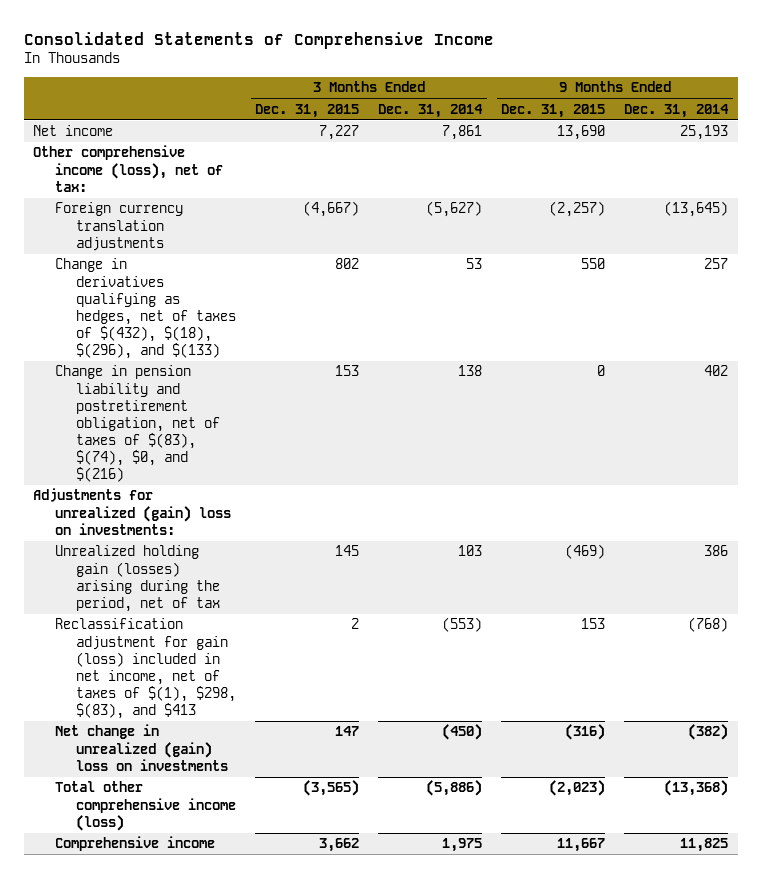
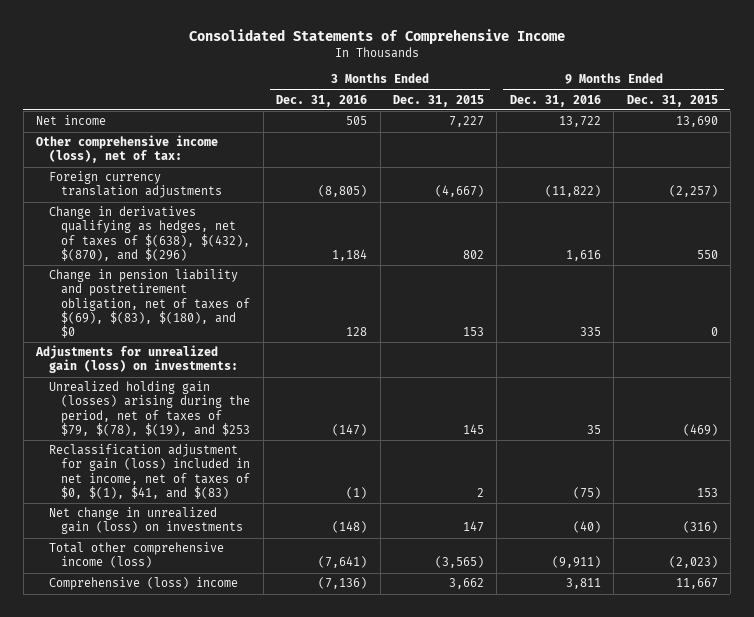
- | 3 Months Ended Dec. 31, 2015 | 3 Months Ended Dec. 31, 2014 | 9 Months Ended Dec. 31, 2015 | 9 Months Ended Dec. 31, 2014
+ | 3 Months Ended Dec. 31, 2016 | 3 Months Ended Dec. 31, 2015 | 9 Months Ended Dec. 31, 2016 | 9 Months Ended Dec. 31, 2015
- Change in derivatives qualifying as hedges, net of taxes of $(432), $(18), $(296), and $(133) | 802 | 53 | 550 | 257
- Change in pension liability and postretirement obligation, net of taxes of $(83), $(74), $0, and $(216) | 153 | 138 | 0 | 402
- Adjustments for unrealized (gain) loss on investments:
- Unrealized holding gain (losses) arising during the period, net of tax | 145 | 103 | (469) | 386
- Reclassification adjustment for gain (loss) included in net income, net of taxes of $(1), $298, $(83), and $413 | 2 | (553) | 153 | (768)
- Net change in unrealized (gain) loss on investments | 147 | (450) | (316) | (382)
+ Change in derivatives qualifying as hedges, net of taxes of $(638), $(432), $(870), and $(296) | 1,184 | 802 | 1,616 | 550
+ Change in pension liability and postretirement obligation, net of taxes of $(69), $(83), $(180), and $0 | 128 | 153 | 335 | 0
+ Adjustments for unrealized gain (loss) on investments:
+ Unrealized holding gain (losses) arising during the period, net of taxes of $79, $(78), $(19), and $253 | (147) | 145 | 35 | (469)
+ Reclassification adjustment for gain (loss) included in net income, net of taxes of $0, $(1), $41, and $(83) | (1) | 2 | (75) | 153
+ Net change in unrealized gain (loss) on investments | (148) | 147 | (40) | (316)
- Comprehensive income | 3,662 | 1,975 | 11,667 | 11,825
+ Comprehensive (loss) income | (7,136) | 3,662 | 3,811 | 11,667

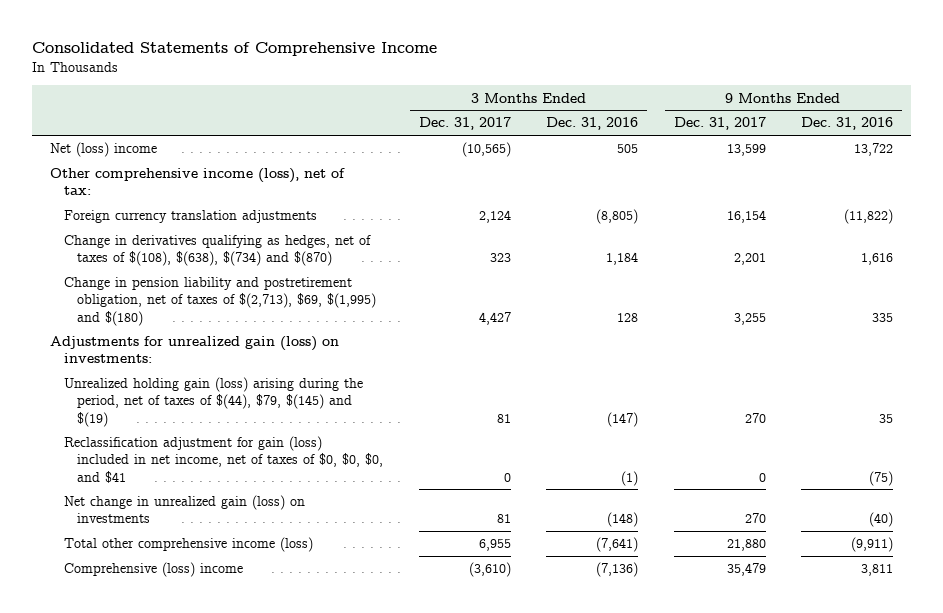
- | 3 Months Ended Dec. 31, 2016 | 3 Months Ended Dec. 31, 2015 | 9 Months Ended Dec. 31, 2016 | 9 Months Ended Dec. 31, 2015
+ | 3 Months Ended Dec. 31, 2017 | 3 Months Ended Dec. 31, 2016 | 9 Months Ended Dec. 31, 2017 | 9 Months Ended Dec. 31, 2016
- Net income | 505 | 7,227 | 13,722 | 13,690
+ Net (loss) income | (10,565) | 505 | 13,599 | 13,722
- Change in derivatives qualifying as hedges, net of taxes of $(638), $(432), $(870), and $(296) | 1,184 | 802 | 1,616 | 550
- Change in pension liability and postretirement obligation, net of taxes of $(69), $(83), $(180), and $0 | 128 | 153 | 335 | 0
+ Change in derivatives qualifying as hedges, net of taxes of $(108), $(638), $(734) and $(870) | 323 | 1,184 | 2,201 | 1,616
+ Change in pension liability and postretirement obligation, net of taxes of $(2,713), $69, $(1,995) and $(180) | 4,427 | 128 | 3,255 | 335
- Unrealized holding gain (losses) arising during the period, net of taxes of $79, $(78), $(19), and $253 | (147) | 145 | 35 | (469)
- Reclassification adjustment for gain (loss) included in net income, net of taxes of $0, $(1), $41, and $(83) | (1) | 2 | (75) | 153
+ Unrealized holding gain (loss) arising during the period, net of taxes of $(44), $79, $(145) and $(19) | 81 | (147) | 270 | 35
+ Reclassification adjustment for gain (loss) included in net income, net of taxes of $0, $0, $0, and $41 | 0 | (1) | 0 | (75)

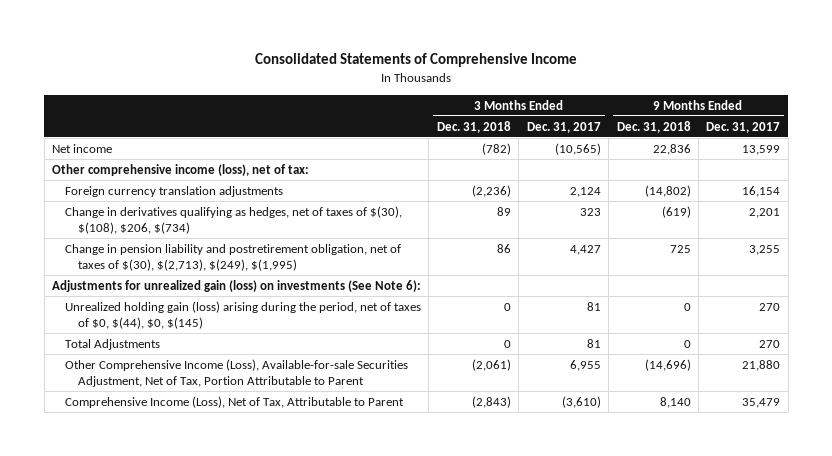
- | 3 Months Ended Dec. 31, 2017 | 3 Months Ended Dec. 31, 2016 | 9 Months Ended Dec. 31, 2017 | 9 Months Ended Dec. 31, 2016
+ | 3 Months Ended Dec. 31, 2018 | 3 Months Ended Dec. 31, 2017 | 9 Months Ended Dec. 31, 2018 | 9 Months Ended Dec. 31, 2017
- Net (loss) income | (10,565) | 505 | 13,599 | 13,722
+ Net income | (782) | (10,565) | 22,836 | 13,599
- Change in derivatives qualifying as hedges, net of taxes of $(108), $(638), $(734) and $(870) | 323 | 1,184 | 2,201 | 1,616
- Change in pension liability and postretirement obligation, net of taxes of $(2,713), $69, $(1,995) and $(180) | 4,427 | 128 | 3,255 | 335
- Adjustments for unrealized gain (loss) on investments:
- Unrealized holding gain (loss) arising during the period, net of taxes of $(44), $79, $(145) and $(19) | 81 | (147) | 270 | 35
- Reclassification adjustment for gain (loss) included in net income, net of taxes of $0, $0, $0, and $41 | 0 | (1) | 0 | (75)
- Net change in unrealized gain (loss) on investments | 81 | (148) | 270 | (40)
- Total other comprehensive income (loss) | 6,955 | (7,641) | 21,880 | (9,911)
- Comprehensive (loss) income | (3,610) | (7,136) | 35,479 | 3,811
+ Change in derivatives qualifying as hedges, net of taxes of $(30), $(108), $206, $(734) | 89 | 323 | (619) | 2,201
+ Change in pension liability and postretirement obligation, net of taxes of $(30), $(2,713), $(249), $(1,995) | 86 | 4,427 | 725 | 3,255
+ Adjustments for unrealized gain (loss) on investments (See Note 6):
+ Unrealized holding gain (loss) arising during the period, net of taxes of $0, $(44), $0, $(145) | 0 | 81 | 0 | 270
+ Total Adjustments | 0 | 81 | 0 | 270
+ Other Comprehensive Income (Loss), Available-for-sale Securities Adjustment, Net of Tax, Portion Attributable to Parent | (2,061) | 6,955 | (14,696) | 21,880
+ Comprehensive Income (Loss), Net of Tax, Attributable to Parent | (2,843) | (3,610) | 8,140 | 35,479

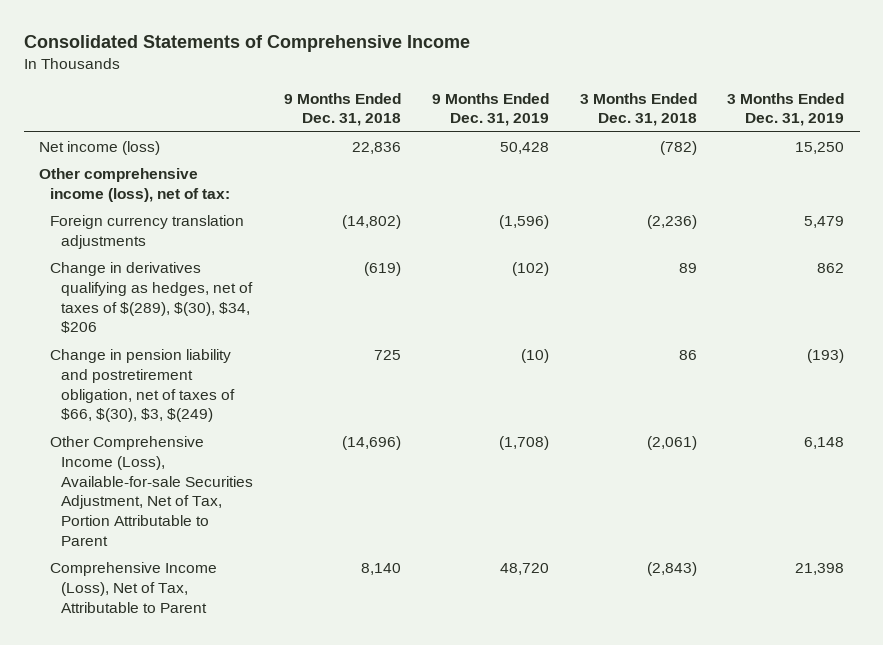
- | 3 Months Ended Dec. 31, 2018 | 3 Months Ended Dec. 31, 2017 | 9 Months Ended Dec. 31, 2018 | 9 Months Ended Dec. 31, 2017
+ | 9 Months Ended Dec. 31, 2018 | 9 Months Ended Dec. 31, 2019 | 3 Months Ended Dec. 31, 2018 | 3 Months Ended Dec. 31, 2019
- Net income | (782) | (10,565) | 22,836 | 13,599
+ Net income (loss) | 22,836 | 50,428 | (782) | 15,250
- Change in derivatives qualifying as hedges, net of taxes of $(30), $(108), $206, $(734) | 89 | 323 | (619) | 2,201
- Change in pension liability and postretirement obligation, net of taxes of $(30), $(2,713), $(249), $(1,995) | 86 | 4,427 | 725 | 3,255
- Adjustments for unrealized gain (loss) on investments (See Note 6):
- Unrealized holding gain (loss) arising during the period, net of taxes of $0, $(44), $0, $(145) | 0 | 81 | 0 | 270
- Total Adjustments | 0 | 81 | 0 | 270
+ Change in derivatives qualifying as hedges, net of taxes of $(289), $(30), $34, $206 | (619) | (102) | 89 | 862
+ Change in pension liability and postretirement obligation, net of taxes of $66, $(30), $3, $(249) | 725 | (10) | 86 | (193)

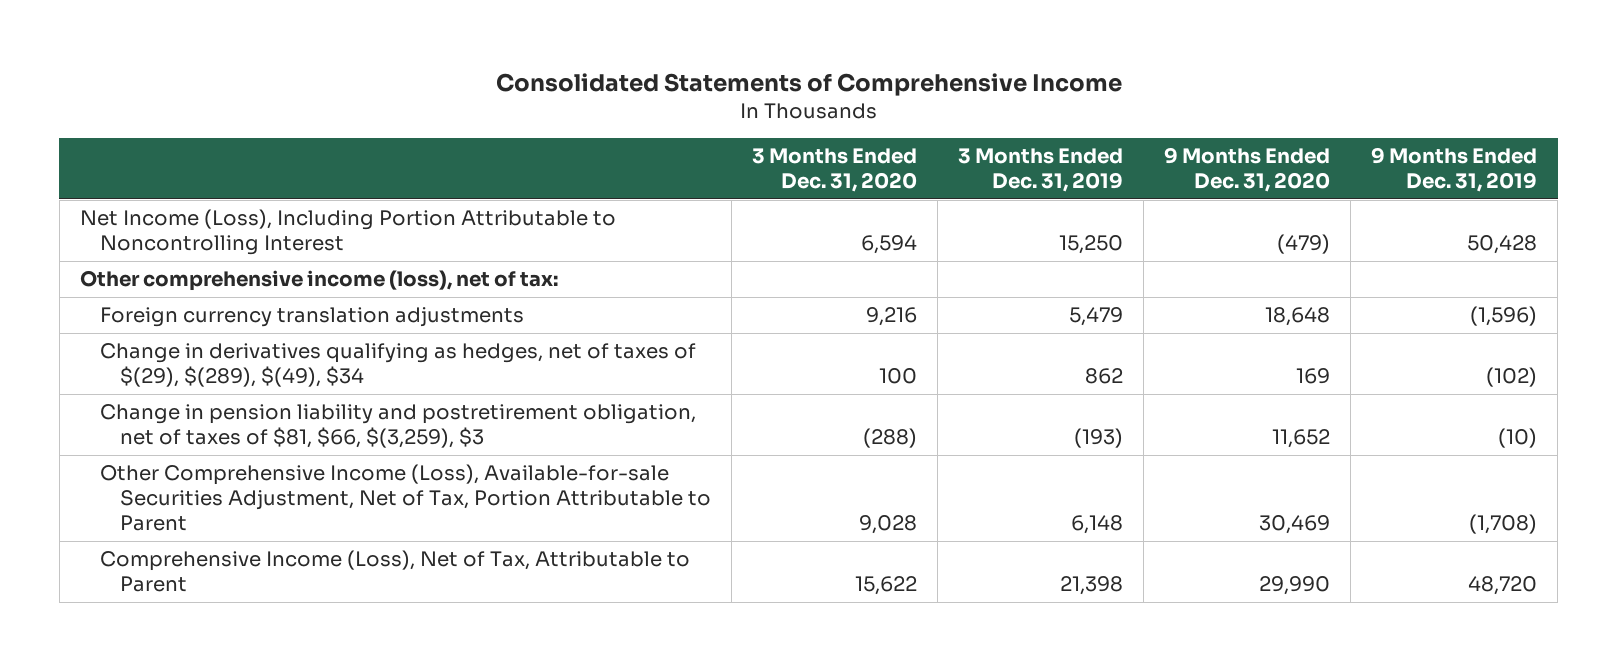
- | 9 Months Ended Dec. 31, 2018 | 9 Months Ended Dec. 31, 2019 | 3 Months Ended Dec. 31, 2018 | 3 Months Ended Dec. 31, 2019
+ | 3 Months Ended Dec. 31, 2020 | 3 Months Ended Dec. 31, 2019 | 9 Months Ended Dec. 31, 2020 | 9 Months Ended Dec. 31, 2019
- Net income (loss) | 22,836 | 50,428 | (782) | 15,250
+ Net Income (Loss), Including Portion Attributable to Noncontrolling Interest | 6,594 | 15,250 | (479) | 50,428
- Change in derivatives qualifying as hedges, net of taxes of $(289), $(30), $34, $206 | (619) | (102) | 89 | 862
- Change in pension liability and postretirement obligation, net of taxes of $66, $(30), $3, $(249) | 725 | (10) | 86 | (193)
+ Change in derivatives qualifying as hedges, net of taxes of $(29), $(289), $(49), $34 | 100 | 862 | 169 | (102)
+ Change in pension liability and postretirement obligation, net of taxes of $81, $66, $(3,259), $3 | (288) | (193) | 11,652 | (10)

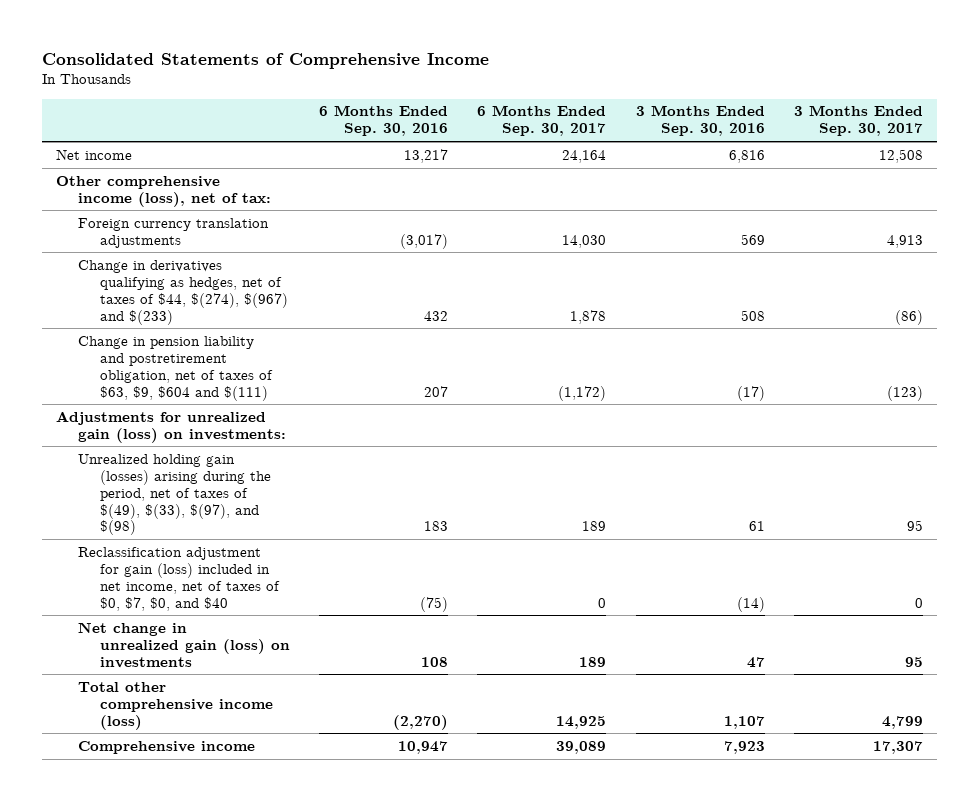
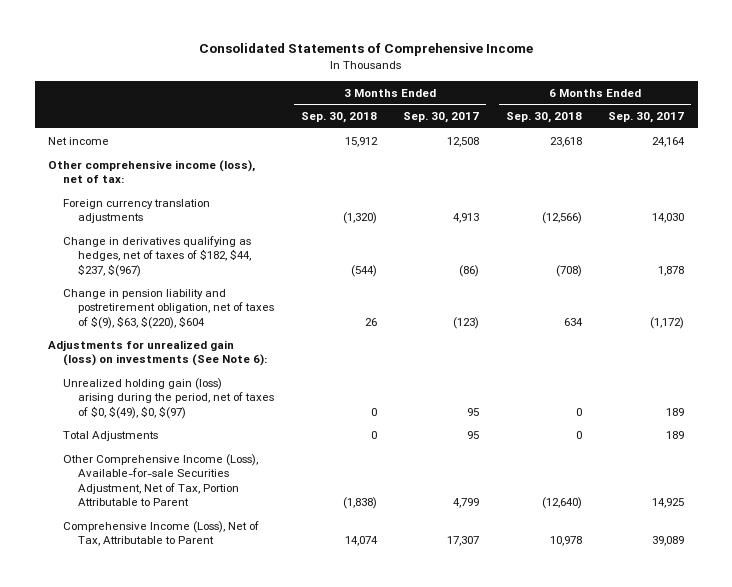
- | 6 Months Ended Sep. 30, 2016 | 6 Months Ended Sep. 30, 2017 | 3 Months Ended Sep. 30, 2016 | 3 Months Ended Sep. 30, 2017
+ | 3 Months Ended Sep. 30, 2018 | 3 Months Ended Sep. 30, 2017 | 6 Months Ended Sep. 30, 2018 | 6 Months Ended Sep. 30, 2017
- Change in derivatives qualifying as hedges, net of taxes of $44, $(274), $(967) and $(233) | 432 | 1,878 | 508 | (86)
- Change in pension liability and postretirement obligation, net of taxes of $63, $9, $604 and $(111) | 207 | (1,172) | (17) | (123)
- Adjustments for unrealized gain (loss) on investments:
- Unrealized holding gain (losses) arising during the period, net of taxes of $(49), $(33), $(97), and $(98) | 183 | 189 | 61 | 95
- Reclassification adjustment for gain (loss) included in net income, net of taxes of $0, $7, $0, and $40 | (75) | 0 | (14) | 0
- Net change in unrealized gain (loss) on investments | 108 | 189 | 47 | 95
- Total other comprehensive income (loss) | (2,270) | 14,925 | 1,107 | 4,799
- Comprehensive income | 10,947 | 39,089 | 7,923 | 17,307
+ Change in derivatives qualifying as hedges, net of taxes of $182, $44, $237, $(967) | (544) | (86) | (708) | 1,878
+ Change in pension liability and postretirement obligation, net of taxes of $(9), $63, $(220), $604 | 26 | (123) | 634 | (1,172)
+ Adjustments for unrealized gain (loss) on investments (See Note 6):
+ Unrealized holding gain (loss) arising during the period, net of taxes of $0, $(49), $0, $(97) | 0 | 95 | 0 | 189
+ Total Adjustments | 0 | 95 | 0 | 189
+ Other Comprehensive Income (Loss), Available-for-sale Securities Adjustment, Net of Tax, Portion Attributable to Parent | (1,838) | 4,799 | (12,640) | 14,925
+ Comprehensive Income (Loss), Net of Tax, Attributable to Parent | 14,074 | 17,307 | 10,978 | 39,089

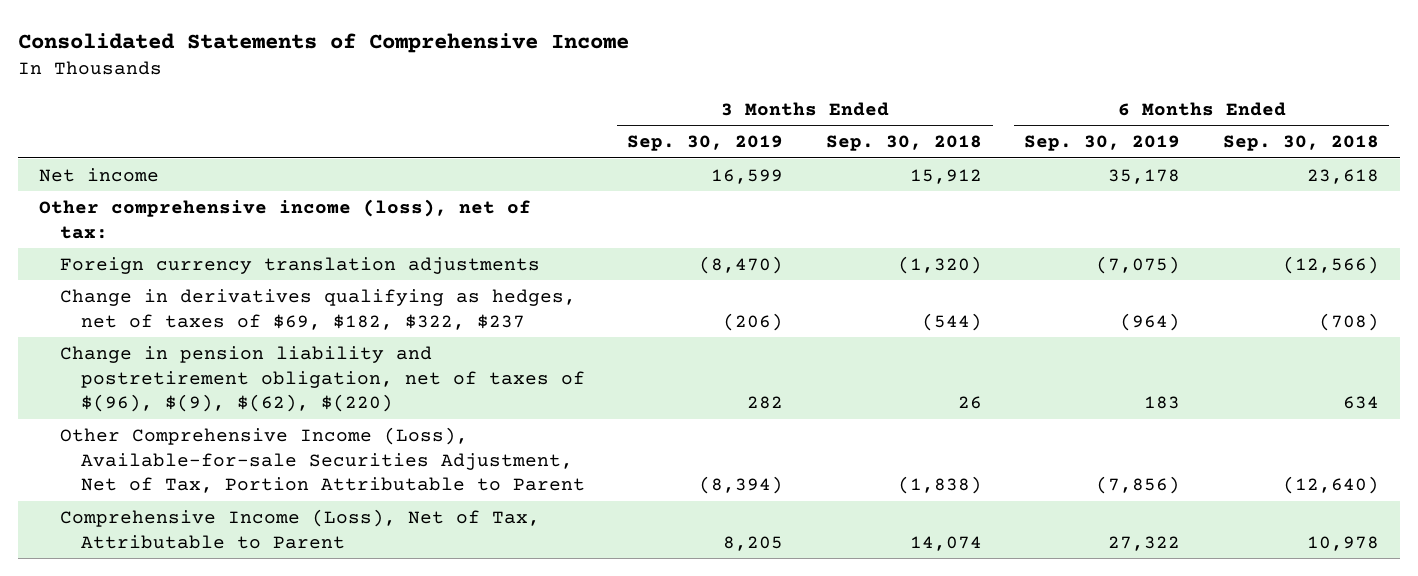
- | 3 Months Ended Sep. 30, 2018 | 3 Months Ended Sep. 30, 2017 | 6 Months Ended Sep. 30, 2018 | 6 Months Ended Sep. 30, 2017
+ | 3 Months Ended Sep. 30, 2019 | 3 Months Ended Sep. 30, 2018 | 6 Months Ended Sep. 30, 2019 | 6 Months Ended Sep. 30, 2018
- Change in derivatives qualifying as hedges, net of taxes of $182, $44, $237, $(967) | (544) | (86) | (708) | 1,878
- Change in pension liability and postretirement obligation, net of taxes of $(9), $63, $(220), $604 | 26 | (123) | 634 | (1,172)
- Adjustments for unrealized gain (loss) on investments (See Note 6):
- Unrealized holding gain (loss) arising during the period, net of taxes of $0, $(49), $0, $(97) | 0 | 95 | 0 | 189
- Total Adjustments | 0 | 95 | 0 | 189
+ Change in derivatives qualifying as hedges, net of taxes of $69, $182, $322, $237 | (206) | (544) | (964) | (708)
+ Change in pension liability and postretirement obligation, net of taxes of $(96), $(9), $(62), $(220) | 282 | 26 | 183 | 634

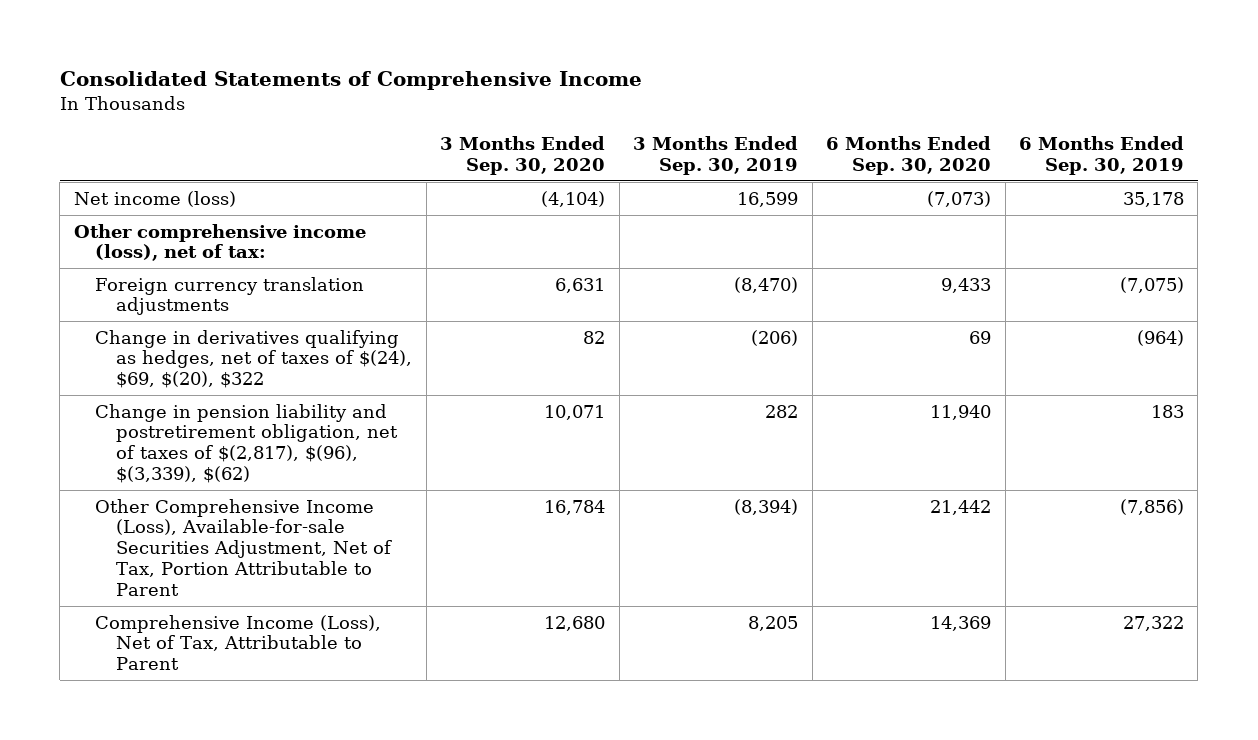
- | 3 Months Ended Sep. 30, 2019 | 3 Months Ended Sep. 30, 2018 | 6 Months Ended Sep. 30, 2019 | 6 Months Ended Sep. 30, 2018
+ | 3 Months Ended Sep. 30, 2020 | 3 Months Ended Sep. 30, 2019 | 6 Months Ended Sep. 30, 2020 | 6 Months Ended Sep. 30, 2019
- Net income | 16,599 | 15,912 | 35,178 | 23,618
+ Net income (loss) | (4,104) | 16,599 | (7,073) | 35,178
- Change in derivatives qualifying as hedges, net of taxes of $69, $182, $322, $237 | (206) | (544) | (964) | (708)
- Change in pension liability and postretirement obligation, net of taxes of $(96), $(9), $(62), $(220) | 282 | 26 | 183 | 634
+ Change in derivatives qualifying as hedges, net of taxes of $(24), $69, $(20), $322 | 82 | (206) | 69 | (964)
+ Change in pension liability and postretirement obligation, net of taxes of $(2,817), $(96), $(3,339), $(62) | 10,071 | 282 | 11,940 | 183

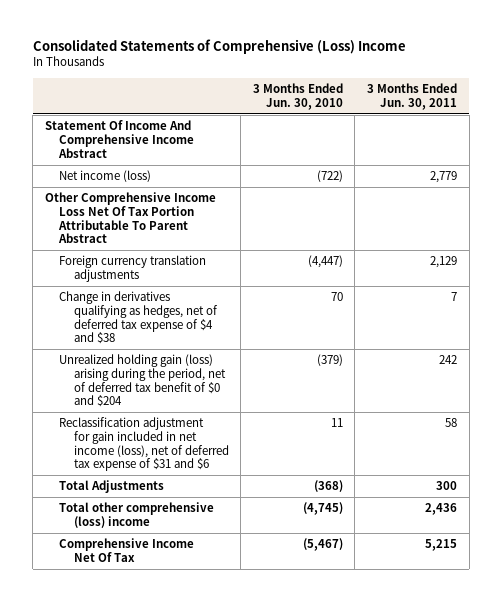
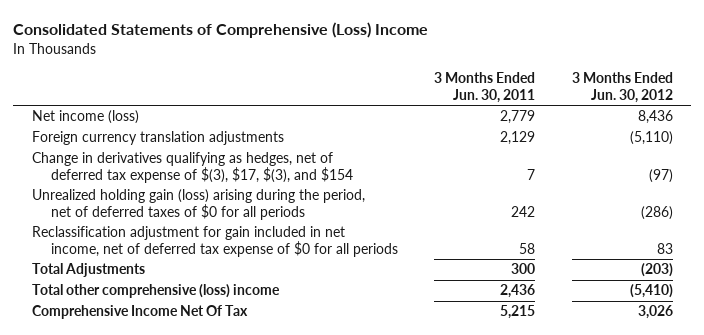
- | 3 Months Ended Jun. 30, 2010 | 3 Months Ended Jun. 30, 2011
+ | 3 Months Ended Jun. 30, 2011 | 3 Months Ended Jun. 30, 2012
- Statement Of Income And Comprehensive Income Abstract
- Other Comprehensive Income Loss Net Of Tax Portion Attributable To Parent Abstract
- Change in derivatives qualifying as hedges, net of deferred tax expense of $4 and $38 | 70 | 7
- Unrealized holding gain (loss) arising during the period, net of deferred tax benefit of $0 and $204 | (379) | 242
- Reclassification adjustment for gain included in net income (loss), net of deferred tax expense of $31 and $6 | 11 | 58
+ Change in derivatives qualifying as hedges, net of deferred tax expense of $(3), $17, $(3), and $154 | 7 | (97)
+ Unrealized holding gain (loss) arising during the period, net of deferred taxes of $0 for all periods | 242 | (286)
+ Reclassification adjustment for gain included in net income, net of deferred tax expense of $0 for all periods | 58 | 83

